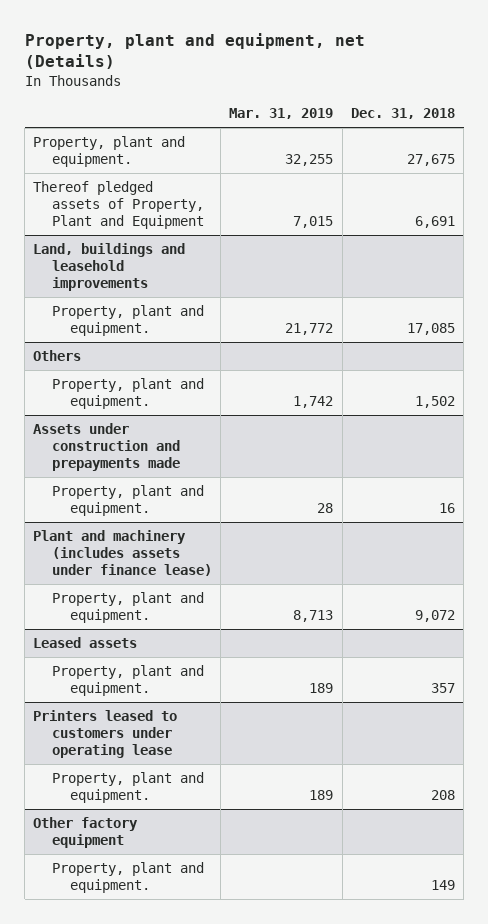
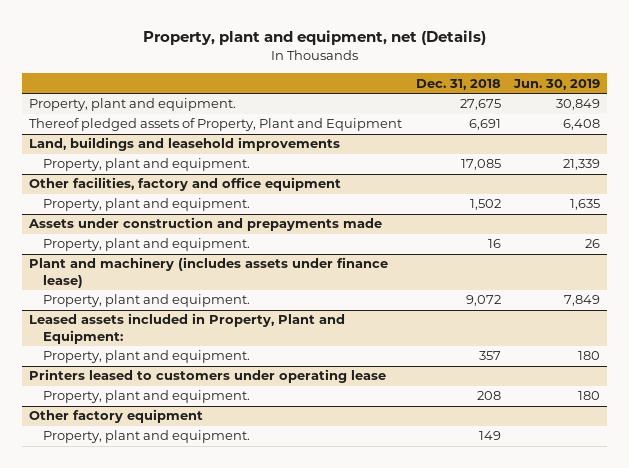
- | Mar. 31, 2019 | Dec. 31, 2018
+ | Dec. 31, 2018 | Jun. 30, 2019
- Others
+ Other facilities, factory and office equipment
- Leased assets
+ Leased assets included in Property, Plant and Equipment:

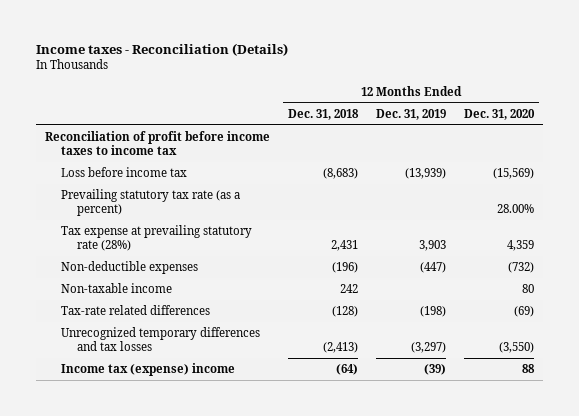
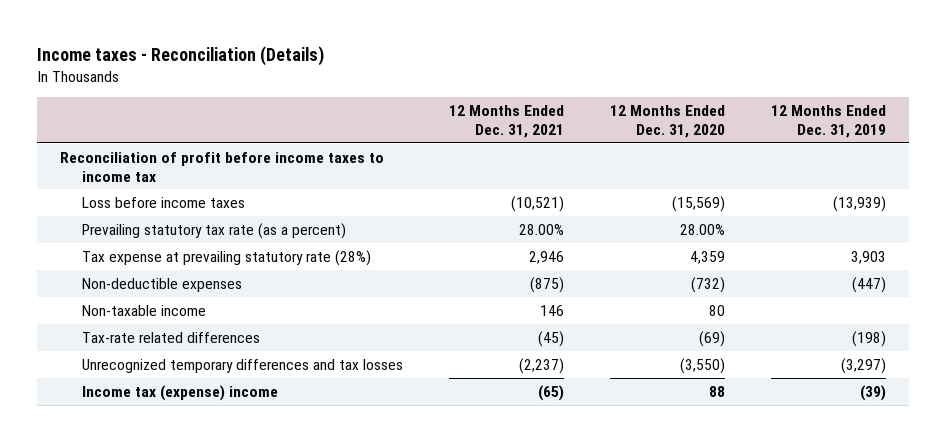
- | 12 Months Ended Dec. 31, 2018 | 12 Months Ended Dec. 31, 2019 | 12 Months Ended Dec. 31, 2020
+ | 12 Months Ended Dec. 31, 2021 | 12 Months Ended Dec. 31, 2020 | 12 Months Ended Dec. 31, 2019
- Loss before income tax | (8,683) | (13,939) | (15,569)
+ Loss before income taxes | (10,521) | (15,569) | (13,939)

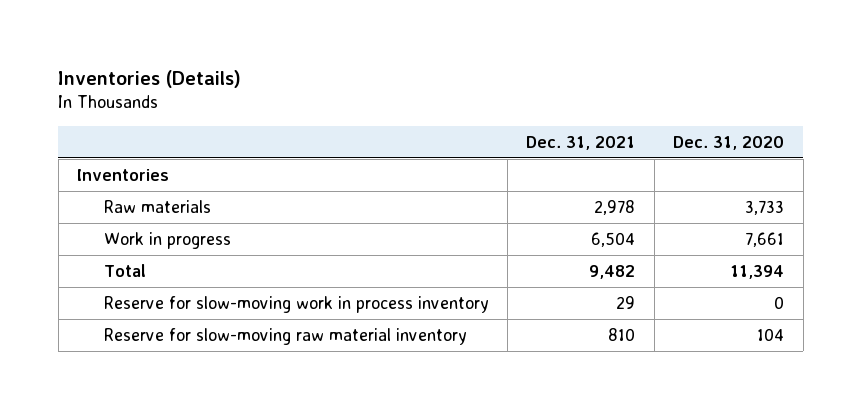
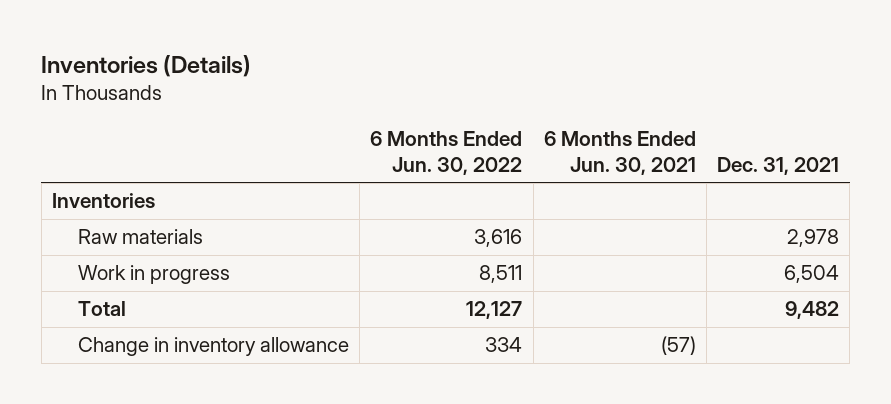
- | Dec. 31, 2021 | Dec. 31, 2020
+ | 6 Months Ended Jun. 30, 2022 | 6 Months Ended Jun. 30, 2021 | Dec. 31, 2021
- Reserve for slow-moving work in process inventory | 29 | 0
- Reserve for slow-moving raw material inventory | 810 | 104
+ Change in inventory allowance | 334 | (57) |

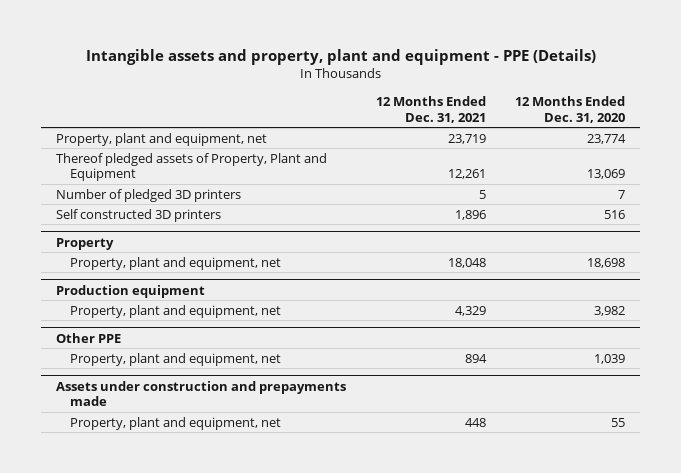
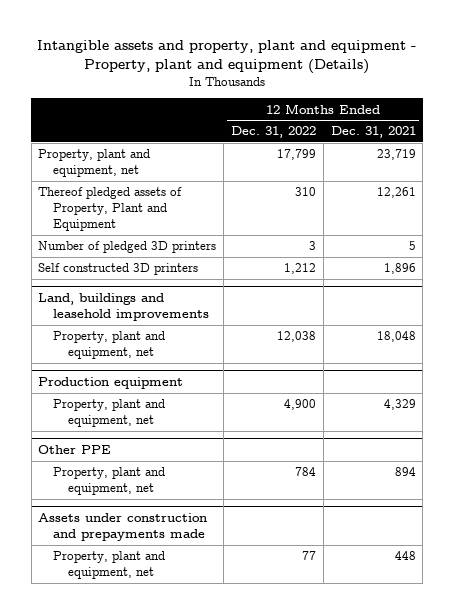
- Intangible assets and property, plant and equipment - PPE (Details)
+ Intangible assets and property, plant and equipment - Property, plant and equipment (Details)
- | 12 Months Ended Dec. 31, 2021 | 12 Months Ended Dec. 31, 2020
+ | 12 Months Ended Dec. 31, 2022 | 12 Months Ended Dec. 31, 2021
- Property
+ Land, buildings and leasehold improvements

